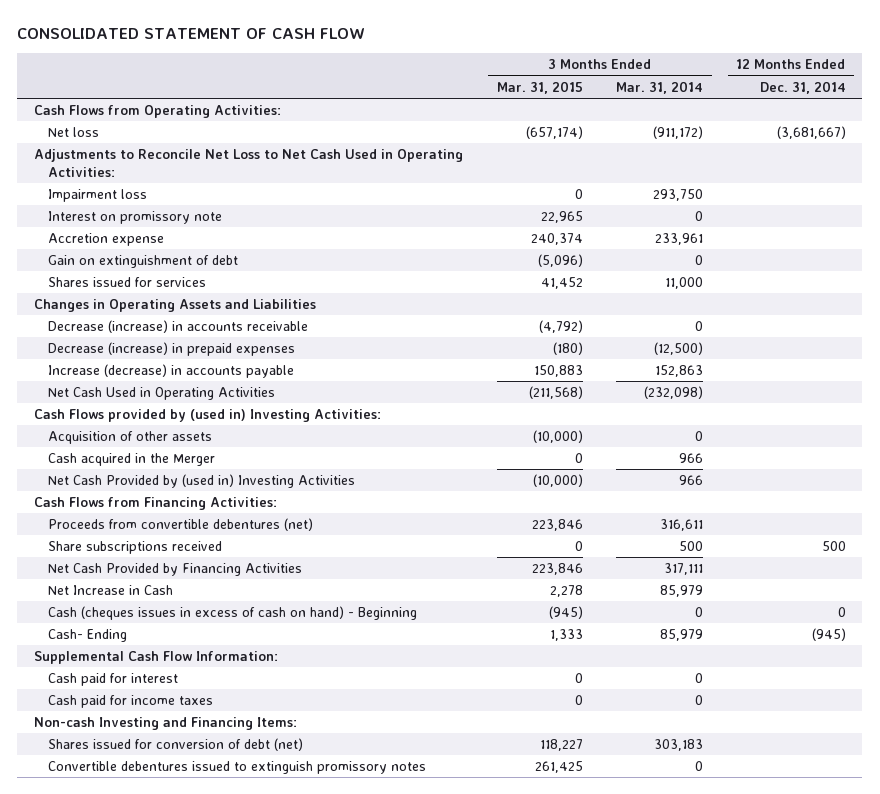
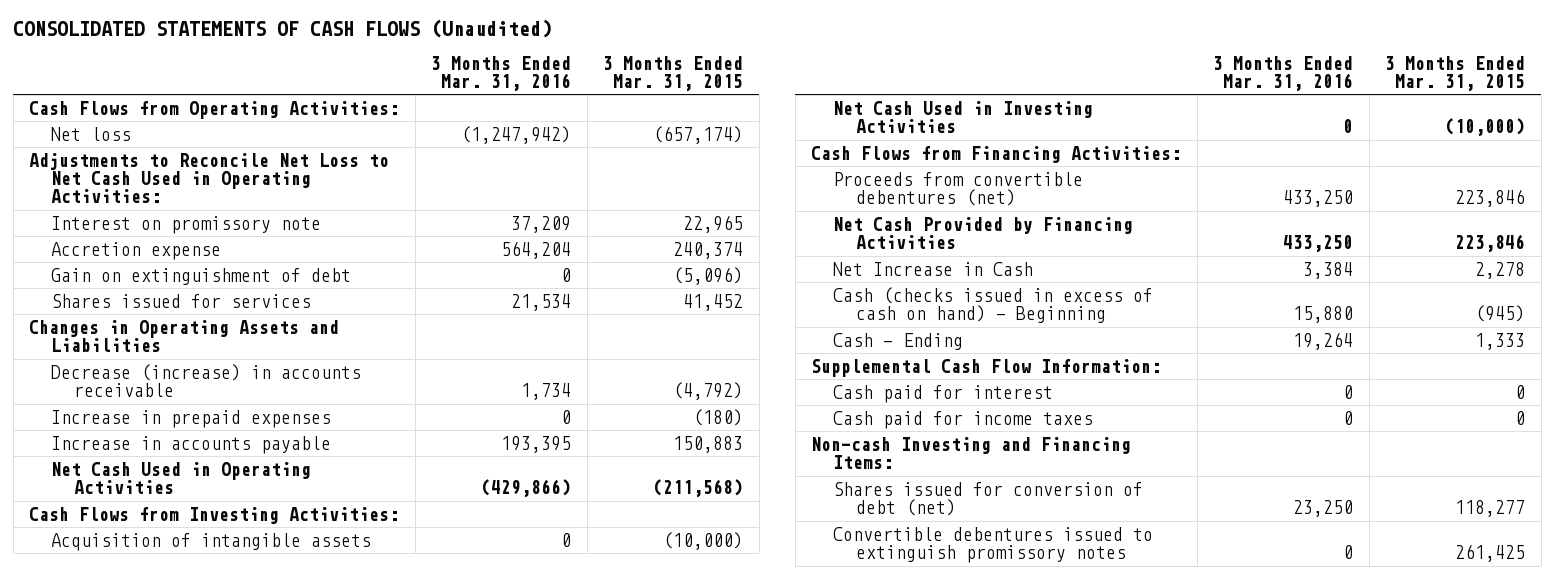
- CONSOLIDATED STATEMENT OF CASH FLOW
+ CONSOLIDATED STATEMENTS OF CASH FLOWS (Unaudited)
- | 3 Months Ended Mar. 31, 2015 | 3 Months Ended Mar. 31, 2014 | 12 Months Ended Dec. 31, 2014
+ | 3 Months Ended Mar. 31, 2016 | 3 Months Ended Mar. 31, 2015
- Impairment loss | 0 | 293,750 |
- Decrease (increase) in prepaid expenses | (180) | (12,500) |
- Increase (decrease) in accounts payable | 150,883 | 152,863 |
+ Increase in prepaid expenses | 0 | (180)
+ Increase in accounts payable | 193,395 | 150,883
- Cash Flows provided by (used in) Investing Activities:
- Acquisition of other assets | (10,000) | 0 |
- Cash acquired in the Merger | 0 | 966 |
- Net Cash Provided by (used in) Investing Activities | (10,000) | 966 |
+ Cash Flows from Investing Activities:
+ Acquisition of intangible assets | 0 | (10,000)
+ Net Cash Used in Investing Activities | 0 | (10,000)
- Share subscriptions received | 0 | 500 | 500
- Cash (cheques issues in excess of cash on hand) - Beginning | (945) | 0 | 0
- Cash- Ending | 1,333 | 85,979 | (945)
+ Cash (checks issued in excess of cash on hand) - Beginning | 15,880 | (945)
+ Cash - Ending | 19,264 | 1,333
- Shares issued for conversion of debt (net) | 118,227 | 303,183 |
+ Shares issued for conversion of debt (net) | 23,250 | 118,277

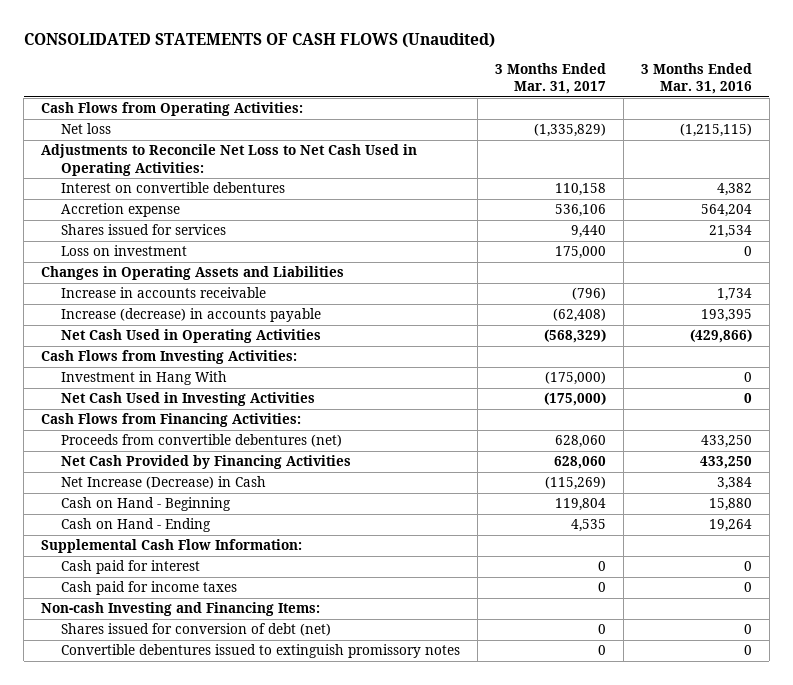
- | 3 Months Ended Mar. 31, 2016 | 3 Months Ended Mar. 31, 2015
+ | 3 Months Ended Mar. 31, 2017 | 3 Months Ended Mar. 31, 2016
- Net loss | (1,247,942) | (657,174)
+ Net loss | (1,335,829) | (1,215,115)
- Interest on promissory note | 37,209 | 22,965
+ Interest on convertible debentures | 110,158 | 4,382
- Gain on extinguishment of debt | 0 | (5,096)
+ Loss on investment | 175,000 | 0
- Decrease (increase) in accounts receivable | 1,734 | (4,792)
- Increase in prepaid expenses | 0 | (180)
- Increase in accounts payable | 193,395 | 150,883
+ Increase in accounts receivable | (796) | 1,734
+ Increase (decrease) in accounts payable | (62,408) | 193,395
- Acquisition of intangible assets | 0 | (10,000)
+ Investment in Hang With | (175,000) | 0
- Net Increase in Cash | 3,384 | 2,278
- Cash (checks issued in excess of cash on hand) - Beginning | 15,880 | (945)
- Cash - Ending | 19,264 | 1,333
+ Net Increase (Decrease) in Cash | (115,269) | 3,384
+ Cash on Hand - Beginning | 119,804 | 15,880
+ Cash on Hand - Ending | 4,535 | 19,264
- Shares issued for conversion of debt (net) | 23,250 | 118,277
+ Shares issued for conversion of debt (net) | 0 | 0

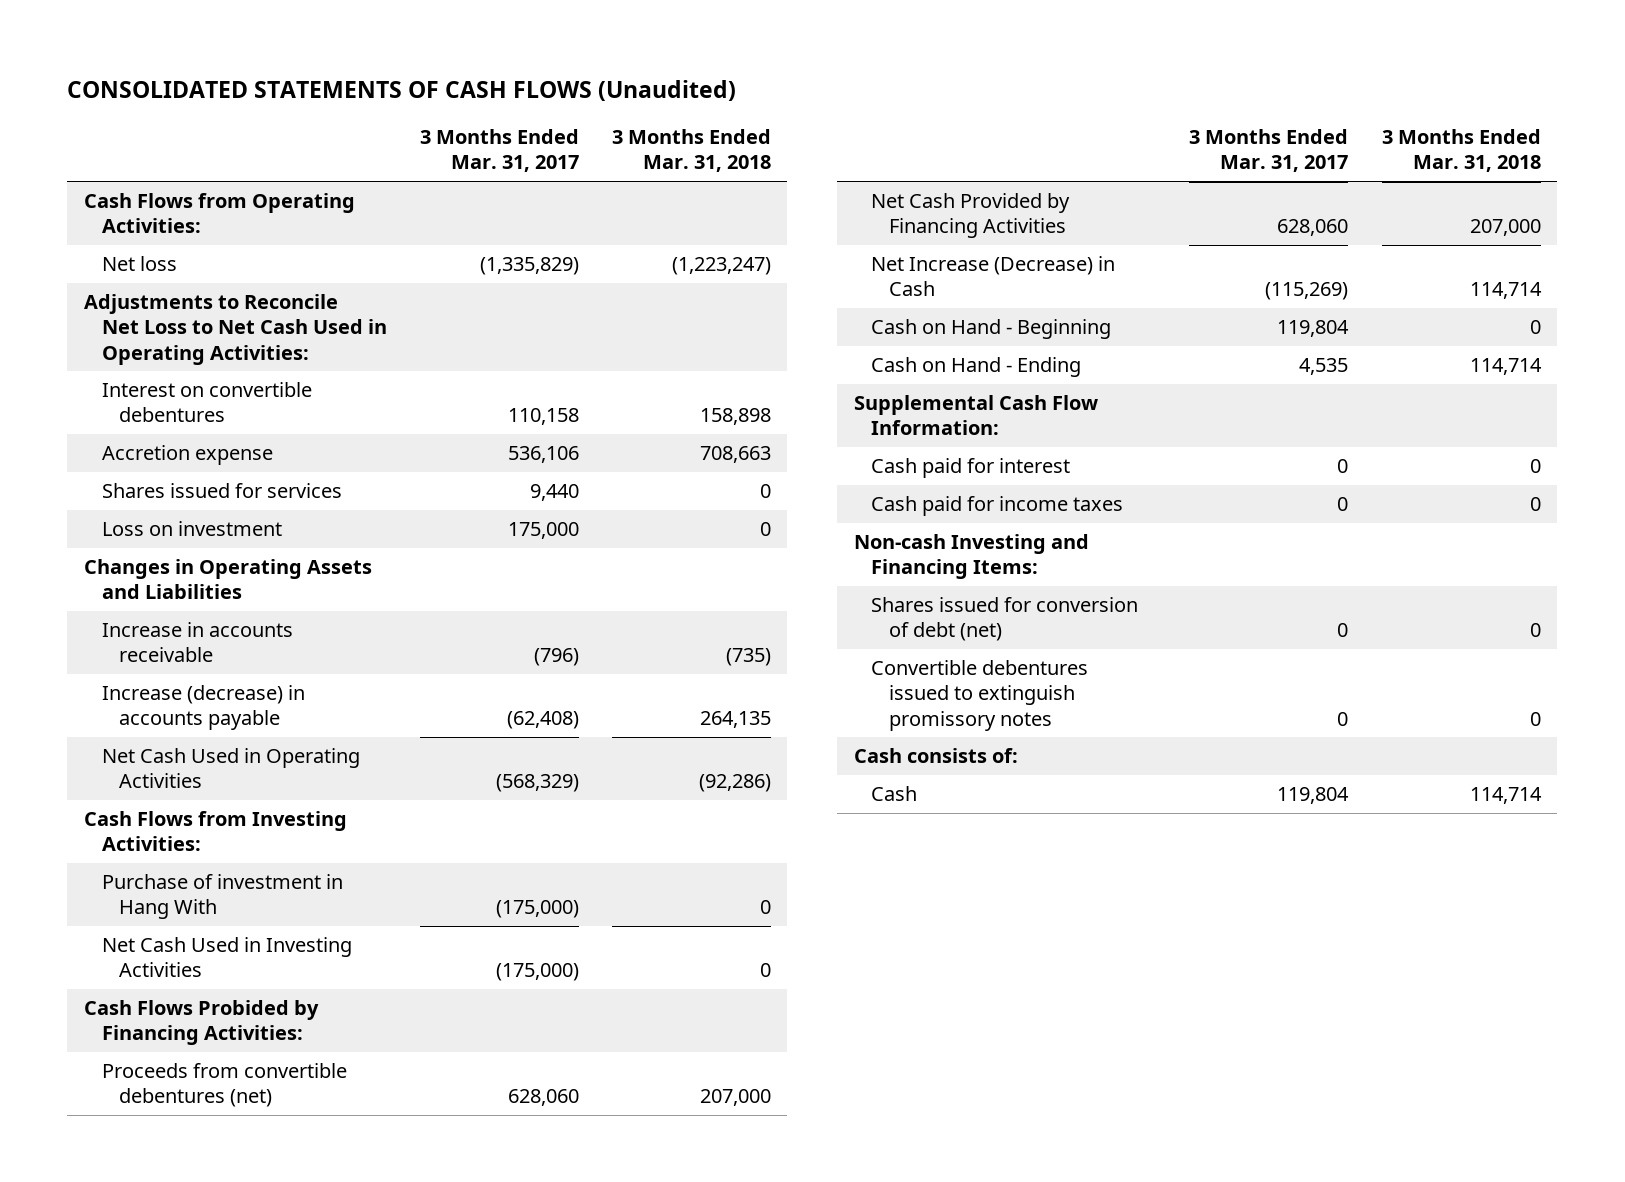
- | 3 Months Ended Mar. 31, 2017 | 3 Months Ended Mar. 31, 2016
+ | 3 Months Ended Mar. 31, 2017 | 3 Months Ended Mar. 31, 2018
- Investment in Hang With | (175,000) | 0
+ Purchase of investment in Hang With | (175,000) | 0
- Cash Flows from Financing Activities:
+ Cash Flows Probided by Financing Activities:
+ Cash consists of:
+ Cash | 119,804 | 114,714

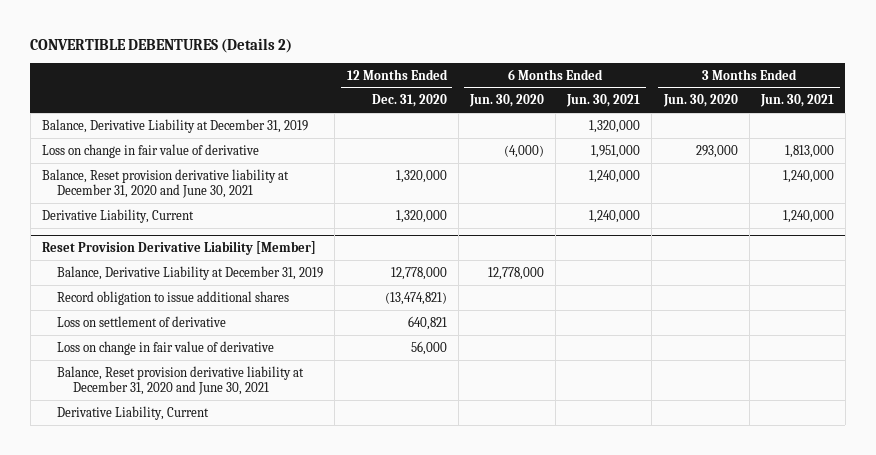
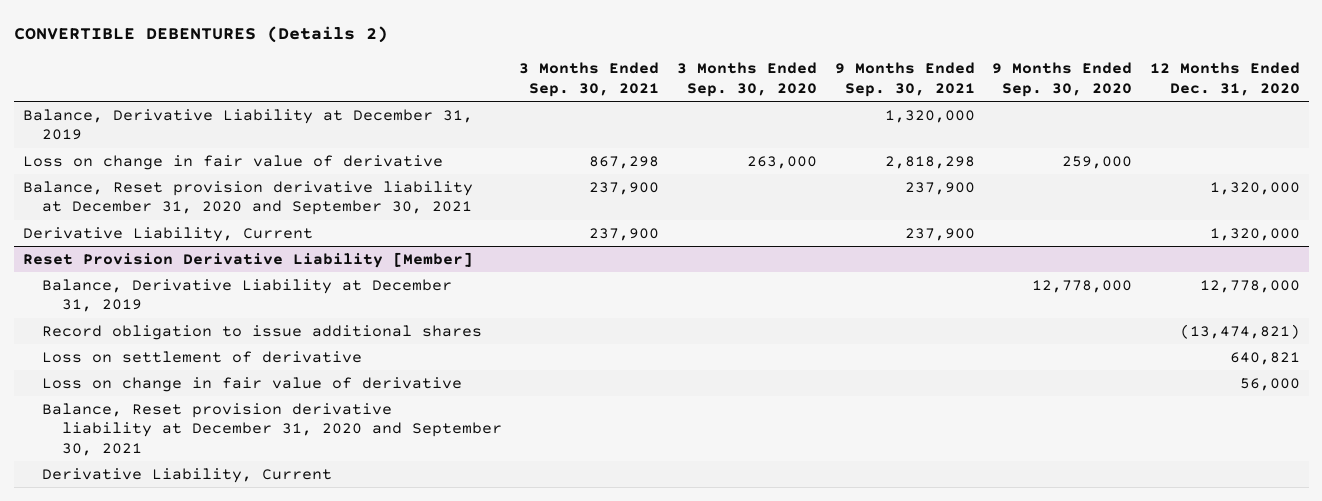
- | 12 Months Ended Dec. 31, 2020 | 6 Months Ended Jun. 30, 2020 | 6 Months Ended Jun. 30, 2021 | 3 Months Ended Jun. 30, 2020 | 3 Months Ended Jun. 30, 2021
+ | 3 Months Ended Sep. 30, 2021 | 3 Months Ended Sep. 30, 2020 | 9 Months Ended Sep. 30, 2021 | 9 Months Ended Sep. 30, 2020 | 12 Months Ended Dec. 31, 2020
- Balance, Reset provision derivative liability at December 31, 2020 and June 30, 2021 | 1,320,000 | | 1,240,000 | | 1,240,000
+ Balance, Reset provision derivative liability at December 31, 2020 and September 30, 2021 | 237,900 | | 237,900 | | 1,320,000
@ Reset Provision Derivative Liability [Member]
- Balance, Reset provision derivative liability at December 31, 2020 and June 30, 2021
+ Balance, Reset provision derivative liability at December 31, 2020 and September 30, 2021

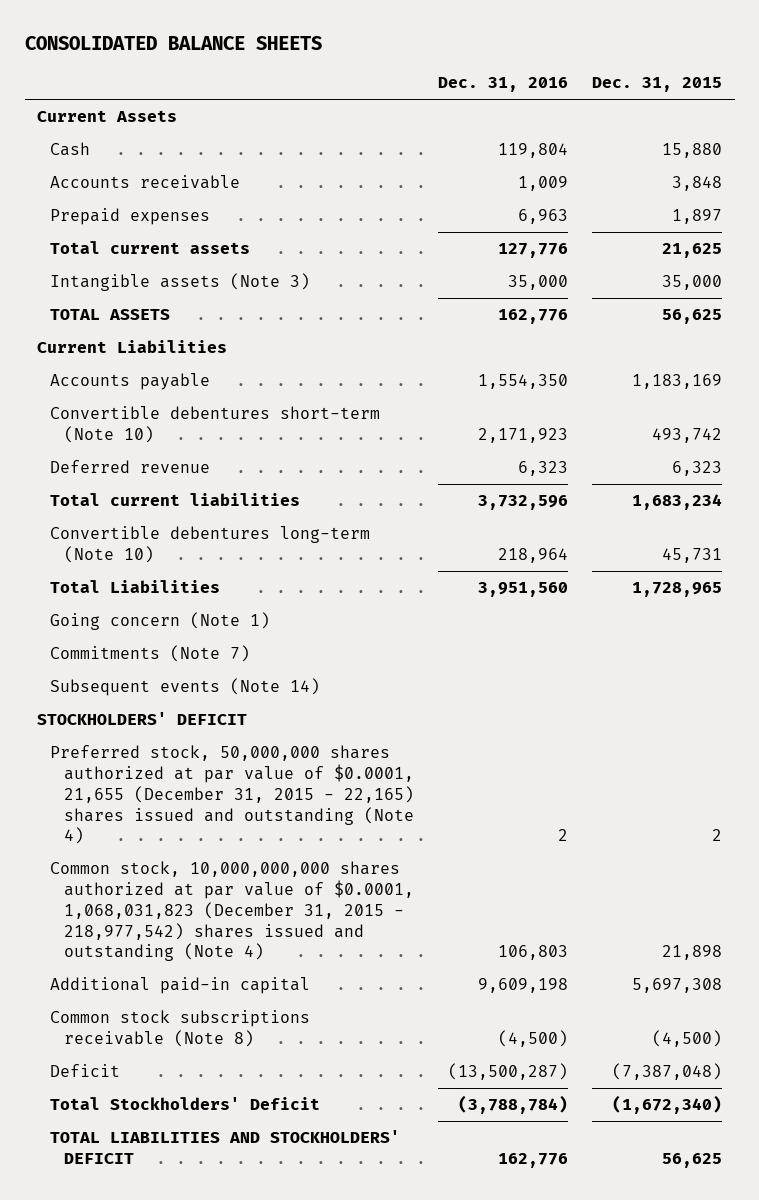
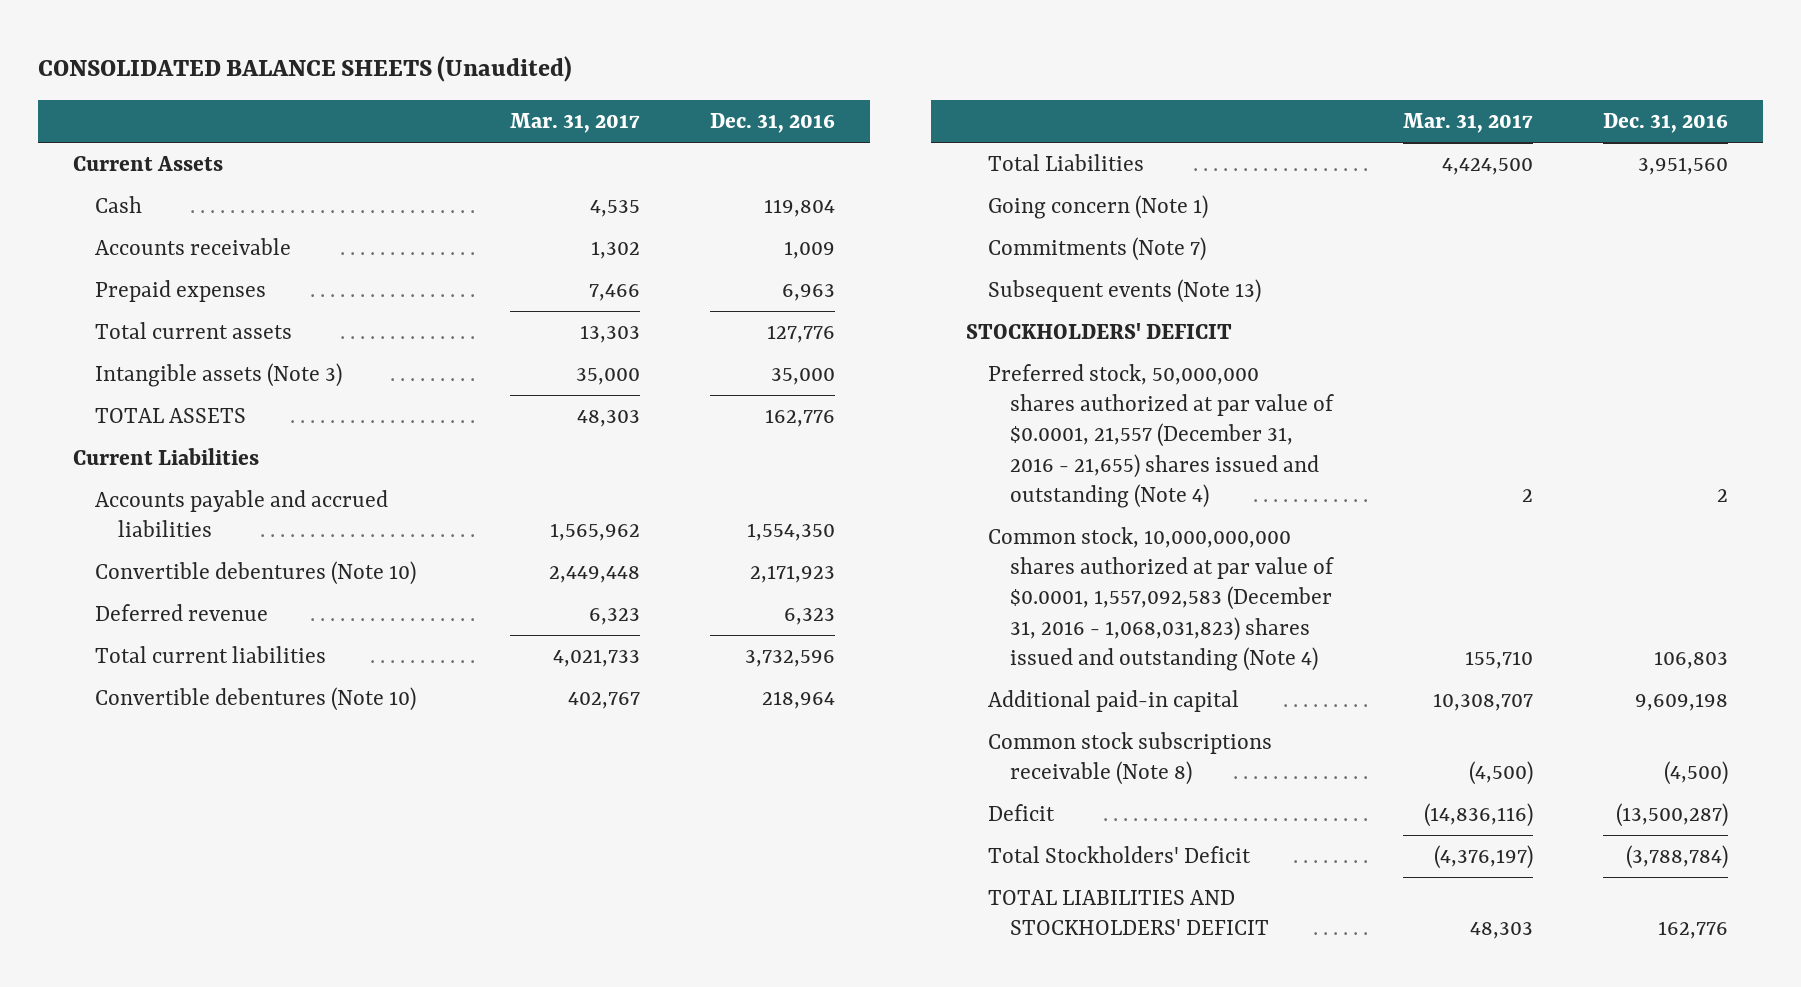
- CONSOLIDATED BALANCE SHEETS
+ CONSOLIDATED BALANCE SHEETS (Unaudited)
- | Dec. 31, 2016 | Dec. 31, 2015
+ | Mar. 31, 2017 | Dec. 31, 2016
- Accounts payable | 1,554,350 | 1,183,169
- Convertible debentures short-term (Note 10) | 2,171,923 | 493,742
+ Accounts payable and accrued liabilities | 1,565,962 | 1,554,350
+ Convertible debentures (Note 10) | 2,449,448 | 2,171,923
- Convertible debentures long-term (Note 10) | 218,964 | 45,731
+ Convertible debentures (Note 10) | 402,767 | 218,964
- Subsequent events (Note 14)
+ Subsequent events (Note 13)
- Preferred stock, 50,000,000 shares authorized at par value of $0.0001, 21,655 (December 31, 2015 - 22,165) shares issued and outstanding (Note 4) | 2 | 2
- Common stock, 10,000,000,000 shares authorized at par value of $0.0001, 1,068,031,823 (December 31, 2015 - 218,977,542) shares issued and outstanding (Note 4) | 106,803 | 21,898
+ Preferred stock, 50,000,000 shares authorized at par value of $0.0001, 21,557 (December 31, 2016 - 21,655) shares issued and outstanding (Note 4) | 2 | 2
+ Common stock, 10,000,000,000 shares authorized at par value of $0.0001, 1,557,092,583 (December 31, 2016 - 1,068,031,823) shares issued and outstanding (Note 4) | 155,710 | 106,803

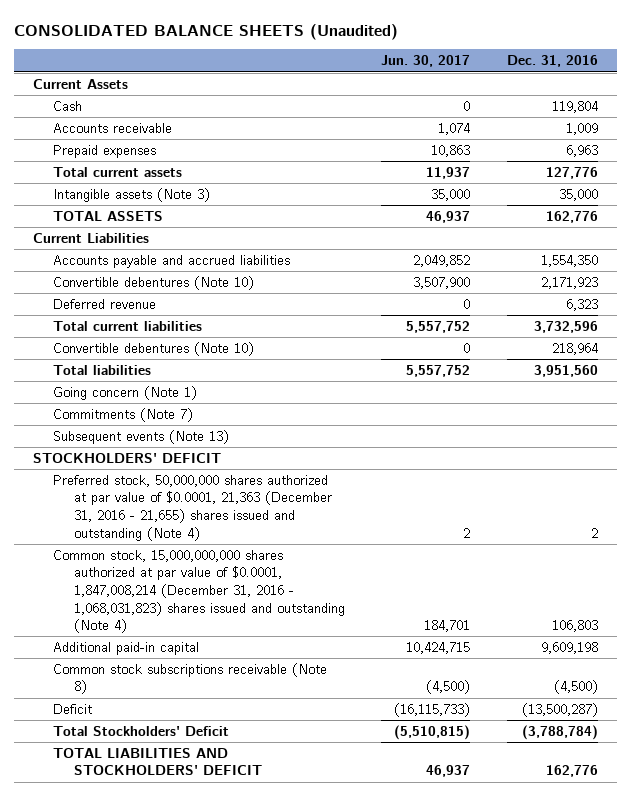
- | Mar. 31, 2017 | Dec. 31, 2016
+ | Jun. 30, 2017 | Dec. 31, 2016
- Total Liabilities | 4,424,500 | 3,951,560
+ Total liabilities | 5,557,752 | 3,951,560
- Preferred stock, 50,000,000 shares authorized at par value of $0.0001, 21,557 (December 31, 2016 - 21,655) shares issued and outstanding (Note 4) | 2 | 2
- Common stock, 10,000,000,000 shares authorized at par value of $0.0001, 1,557,092,583 (December 31, 2016 - 1,068,031,823) shares issued and outstanding (Note 4) | 155,710 | 106,803
+ Preferred stock, 50,000,000 shares authorized at par value of $0.0001, 21,363 (December 31, 2016 - 21,655) shares issued and outstanding (Note 4) | 2 | 2
+ Common stock, 15,000,000,000 shares authorized at par value of $0.0001, 1,847,008,214 (December 31, 2016 - 1,068,031,823) shares issued and outstanding (Note 4) | 184,701 | 106,803

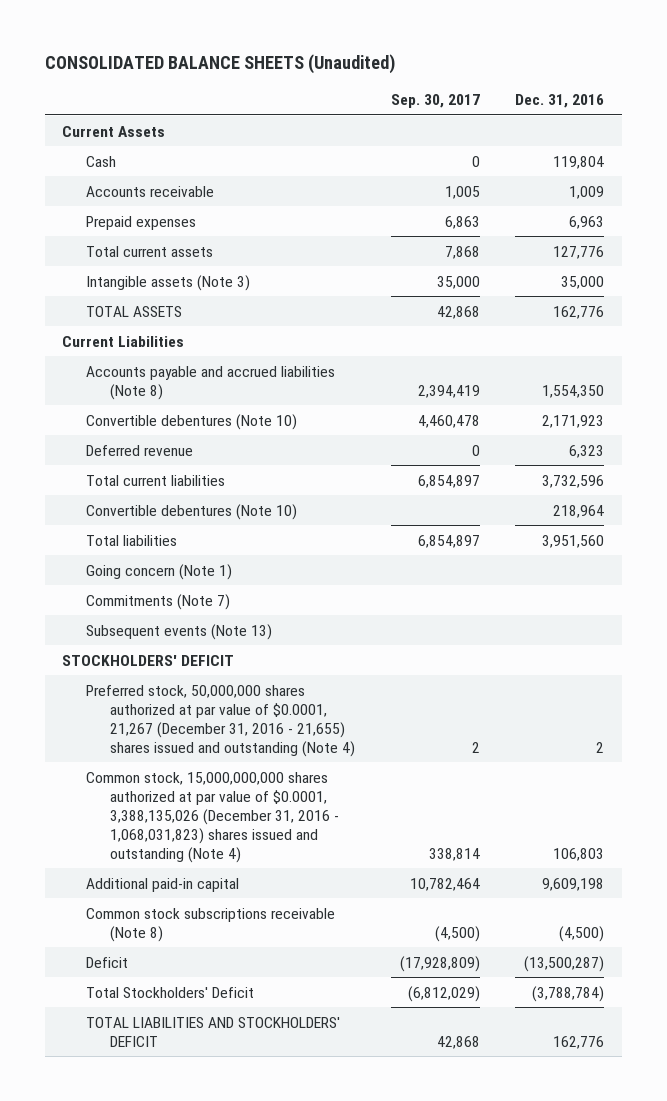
- | Jun. 30, 2017 | Dec. 31, 2016
+ | Sep. 30, 2017 | Dec. 31, 2016
- Accounts payable and accrued liabilities | 2,049,852 | 1,554,350
+ Accounts payable and accrued liabilities (Note 8) | 2,394,419 | 1,554,350
- Preferred stock, 50,000,000 shares authorized at par value of $0.0001, 21,363 (December 31, 2016 - 21,655) shares issued and outstanding (Note 4) | 2 | 2
- Common stock, 15,000,000,000 shares authorized at par value of $0.0001, 1,847,008,214 (December 31, 2016 - 1,068,031,823) shares issued and outstanding (Note 4) | 184,701 | 106,803
+ Preferred stock, 50,000,000 shares authorized at par value of $0.0001, 21,267 (December 31, 2016 - 21,655) shares issued and outstanding (Note 4) | 2 | 2
+ Common stock, 15,000,000,000 shares authorized at par value of $0.0001, 3,388,135,026 (December 31, 2016 - 1,068,031,823) shares issued and outstanding (Note 4) | 338,814 | 106,803

